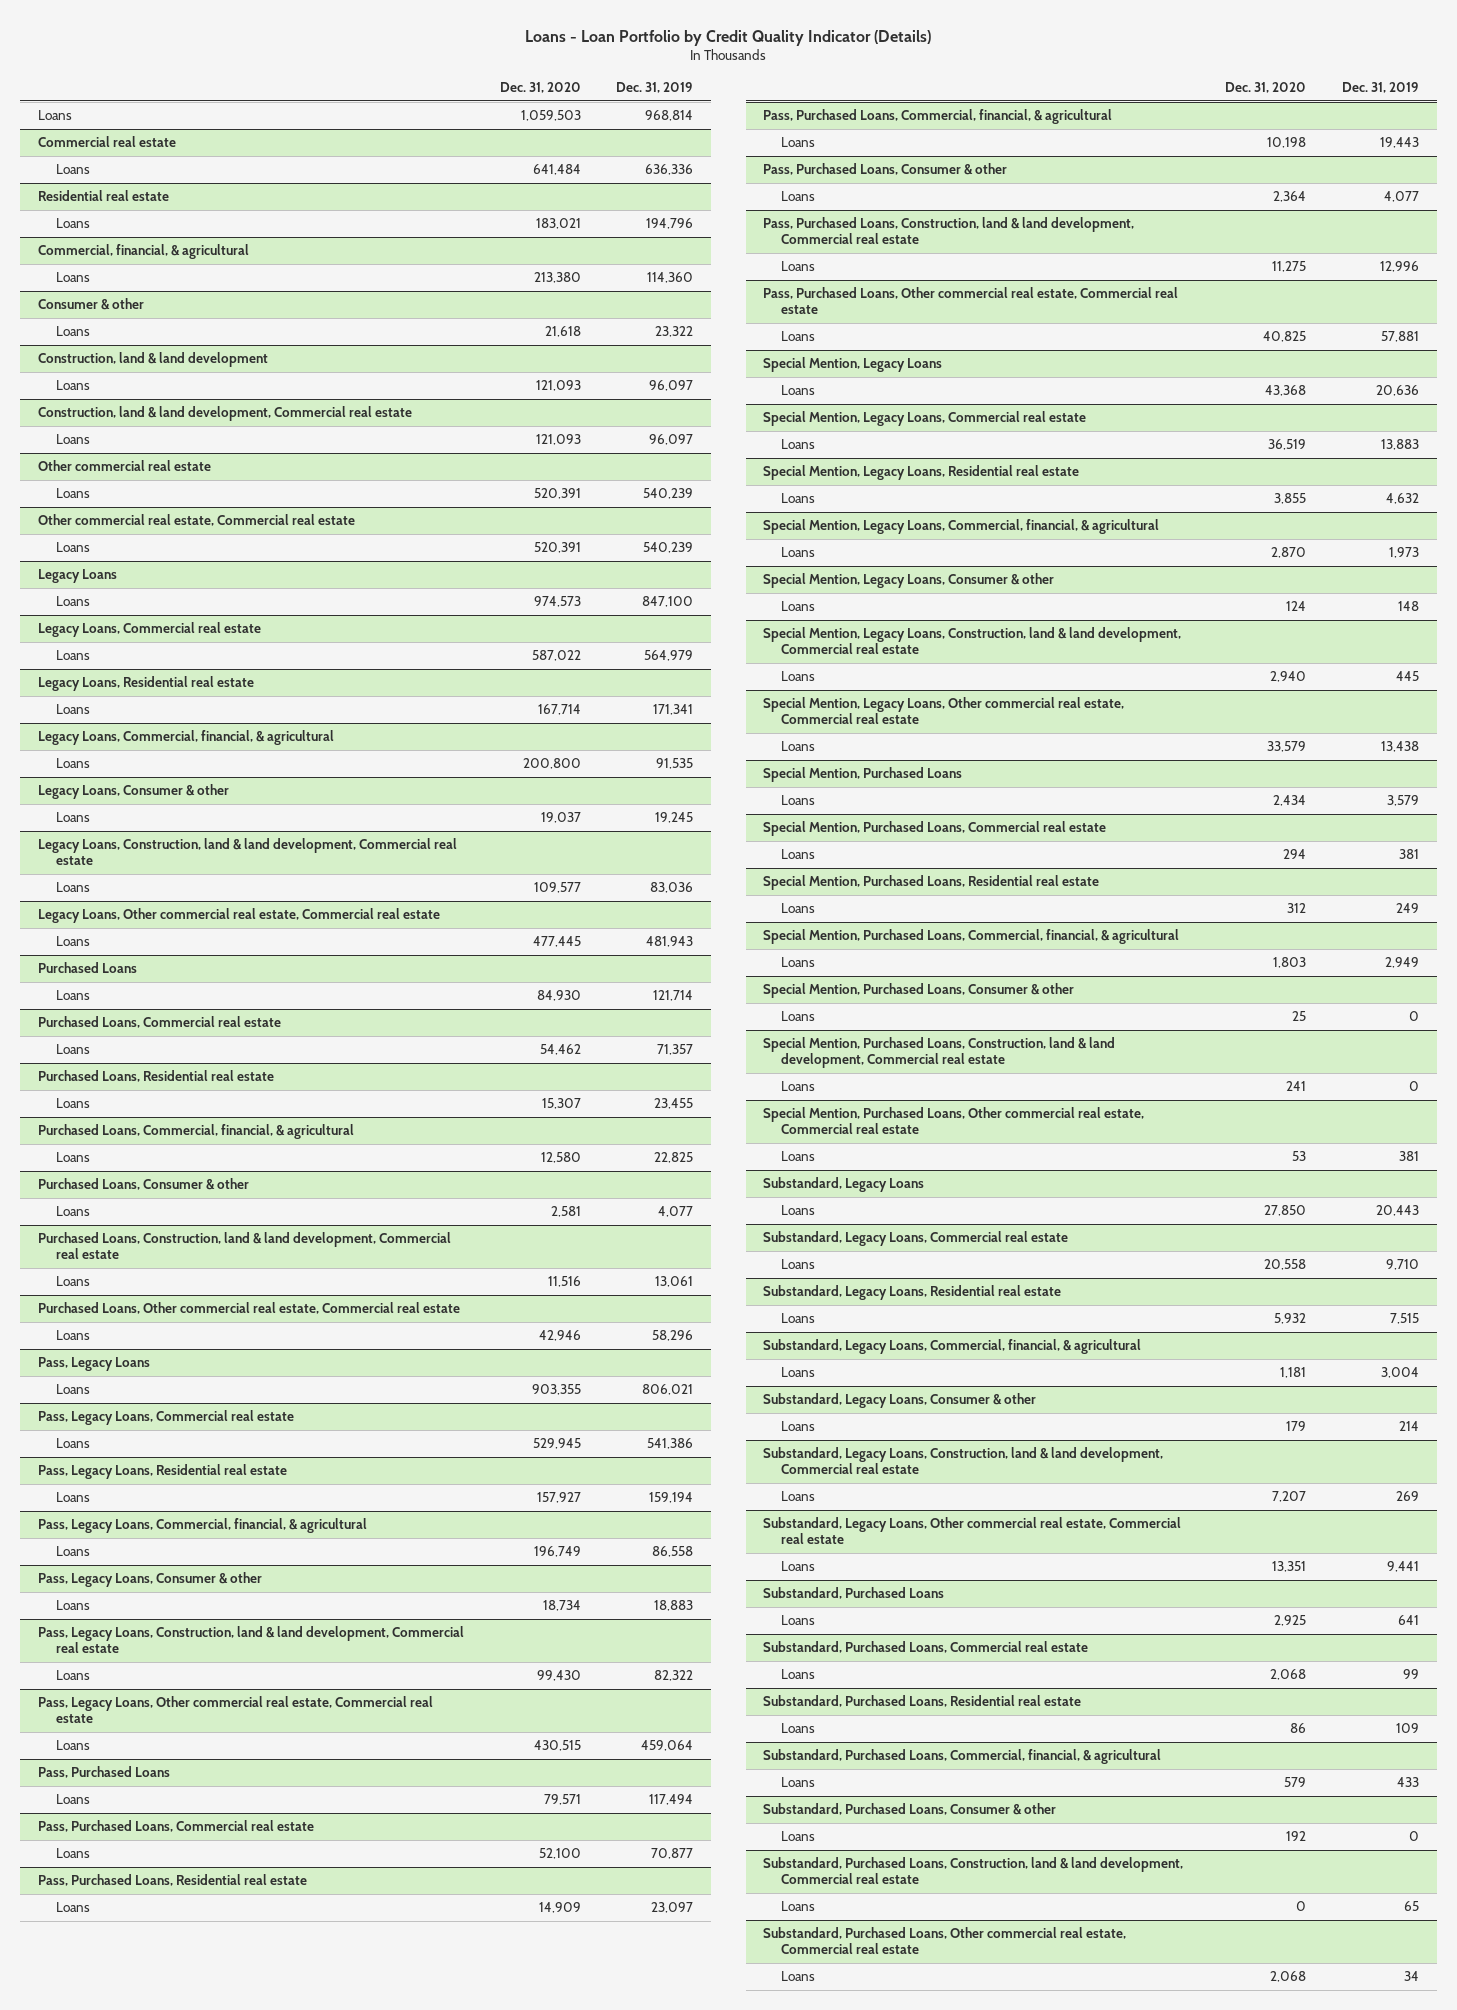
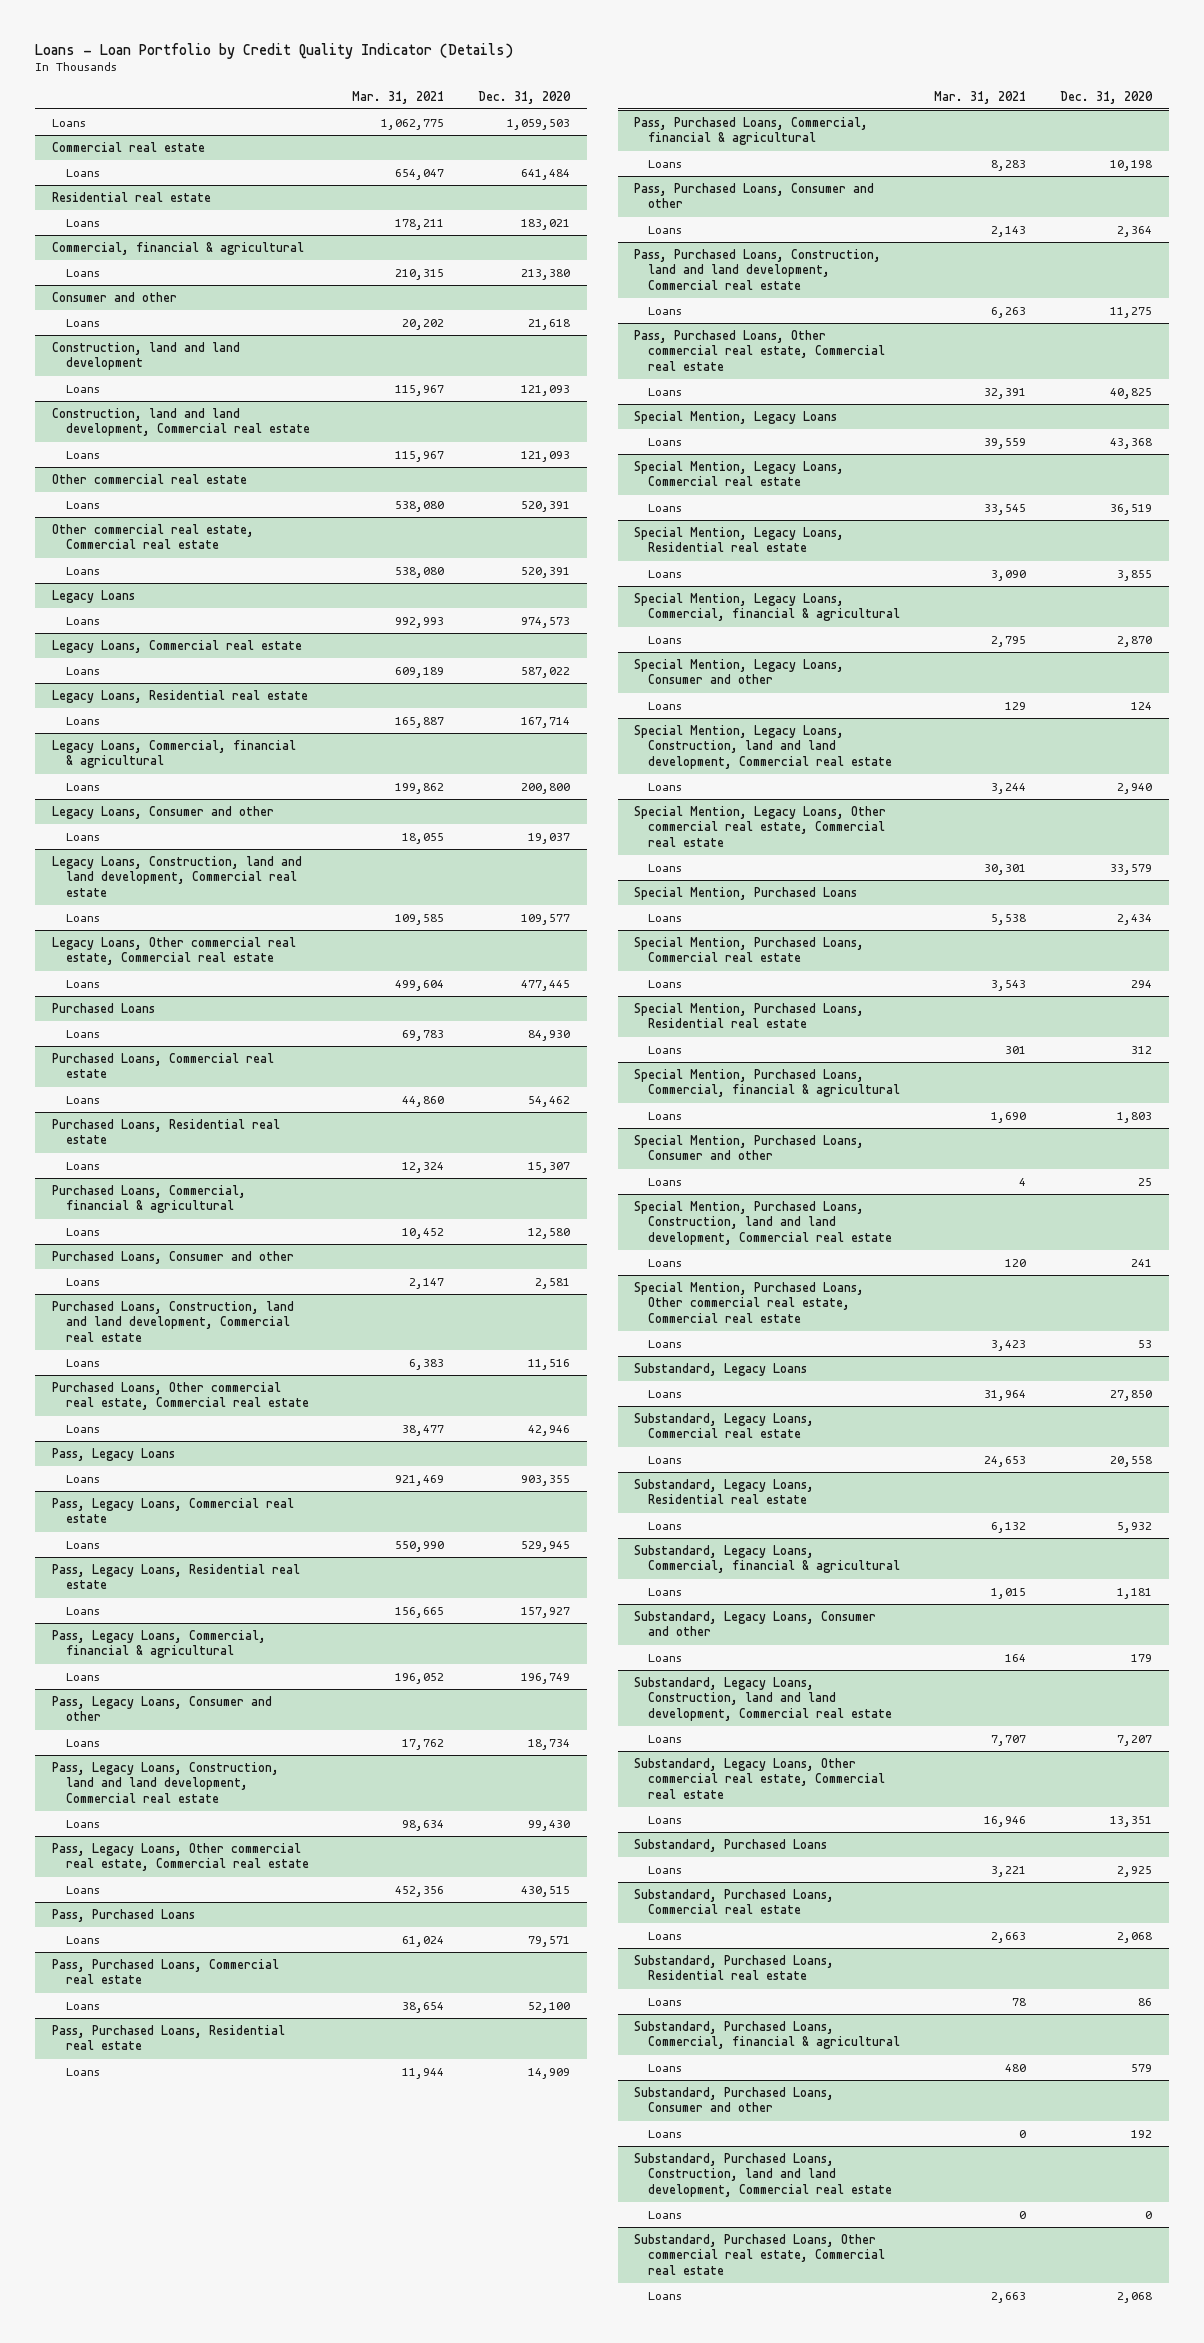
- | Dec. 31, 2020 | Dec. 31, 2019
+ | Mar. 31, 2021 | Dec. 31, 2020
- Commercial, financial, & agricultural
+ Commercial, financial & agricultural
- Consumer & other
+ Consumer and other
- Construction, land & land development
+ Construction, land and land development
- Construction, land & land development, Commercial real estate
+ Construction, land and land development, Commercial real estate
- Legacy Loans, Commercial, financial, & agricultural
+ Legacy Loans, Commercial, financial & agricultural
- Legacy Loans, Consumer & other
+ Legacy Loans, Consumer and other
- Legacy Loans, Construction, land & land development, Commercial real estate
+ Legacy Loans, Construction, land and land development, Commercial real estate
- Purchased Loans, Commercial, financial, & agricultural
+ Purchased Loans, Commercial, financial & agricultural
- Purchased Loans, Consumer & other
+ Purchased Loans, Consumer and other
- Purchased Loans, Construction, land & land development, Commercial real estate
+ Purchased Loans, Construction, land and land development, Commercial real estate
- Pass, Legacy Loans, Commercial, financial, & agricultural
+ Pass, Legacy Loans, Commercial, financial & agricultural
- Pass, Legacy Loans, Consumer & other
+ Pass, Legacy Loans, Consumer and other
- Pass, Legacy Loans, Construction, land & land development, Commercial real estate
+ Pass, Legacy Loans, Construction, land and land development, Commercial real estate
- Pass, Purchased Loans, Commercial, financial, & agricultural
+ Pass, Purchased Loans, Commercial, financial & agricultural
- Pass, Purchased Loans, Consumer & other
+ Pass, Purchased Loans, Consumer and other
- Pass, Purchased Loans, Construction, land & land development, Commercial real estate
+ Pass, Purchased Loans, Construction, land and land development, Commercial real estate
- Special Mention, Legacy Loans, Commercial, financial, & agricultural
+ Special Mention, Legacy Loans, Commercial, financial & agricultural
- Special Mention, Legacy Loans, Consumer & other
+ Special Mention, Legacy Loans, Consumer and other
- Special Mention, Legacy Loans, Construction, land & land development, Commercial real estate
+ Special Mention, Legacy Loans, Construction, land and land development, Commercial real estate
- Special Mention, Purchased Loans, Commercial, financial, & agricultural
+ Special Mention, Purchased Loans, Commercial, financial & agricultural
- Special Mention, Purchased Loans, Consumer & other
+ Special Mention, Purchased Loans, Consumer and other
- Special Mention, Purchased Loans, Construction, land & land development, Commercial real estate
+ Special Mention, Purchased Loans, Construction, land and land development, Commercial real estate
- Substandard, Legacy Loans, Commercial, financial, & agricultural
+ Substandard, Legacy Loans, Commercial, financial & agricultural
- Substandard, Legacy Loans, Consumer & other
+ Substandard, Legacy Loans, Consumer and other
- Substandard, Legacy Loans, Construction, land & land development, Commercial real estate
+ Substandard, Legacy Loans, Construction, land and land development, Commercial real estate
- Substandard, Purchased Loans, Commercial, financial, & agricultural
+ Substandard, Purchased Loans, Commercial, financial & agricultural
- Substandard, Purchased Loans, Consumer & other
+ Substandard, Purchased Loans, Consumer and other
- Substandard, Purchased Loans, Construction, land & land development, Commercial real estate
+ Substandard, Purchased Loans, Construction, land and land development, Commercial real estate

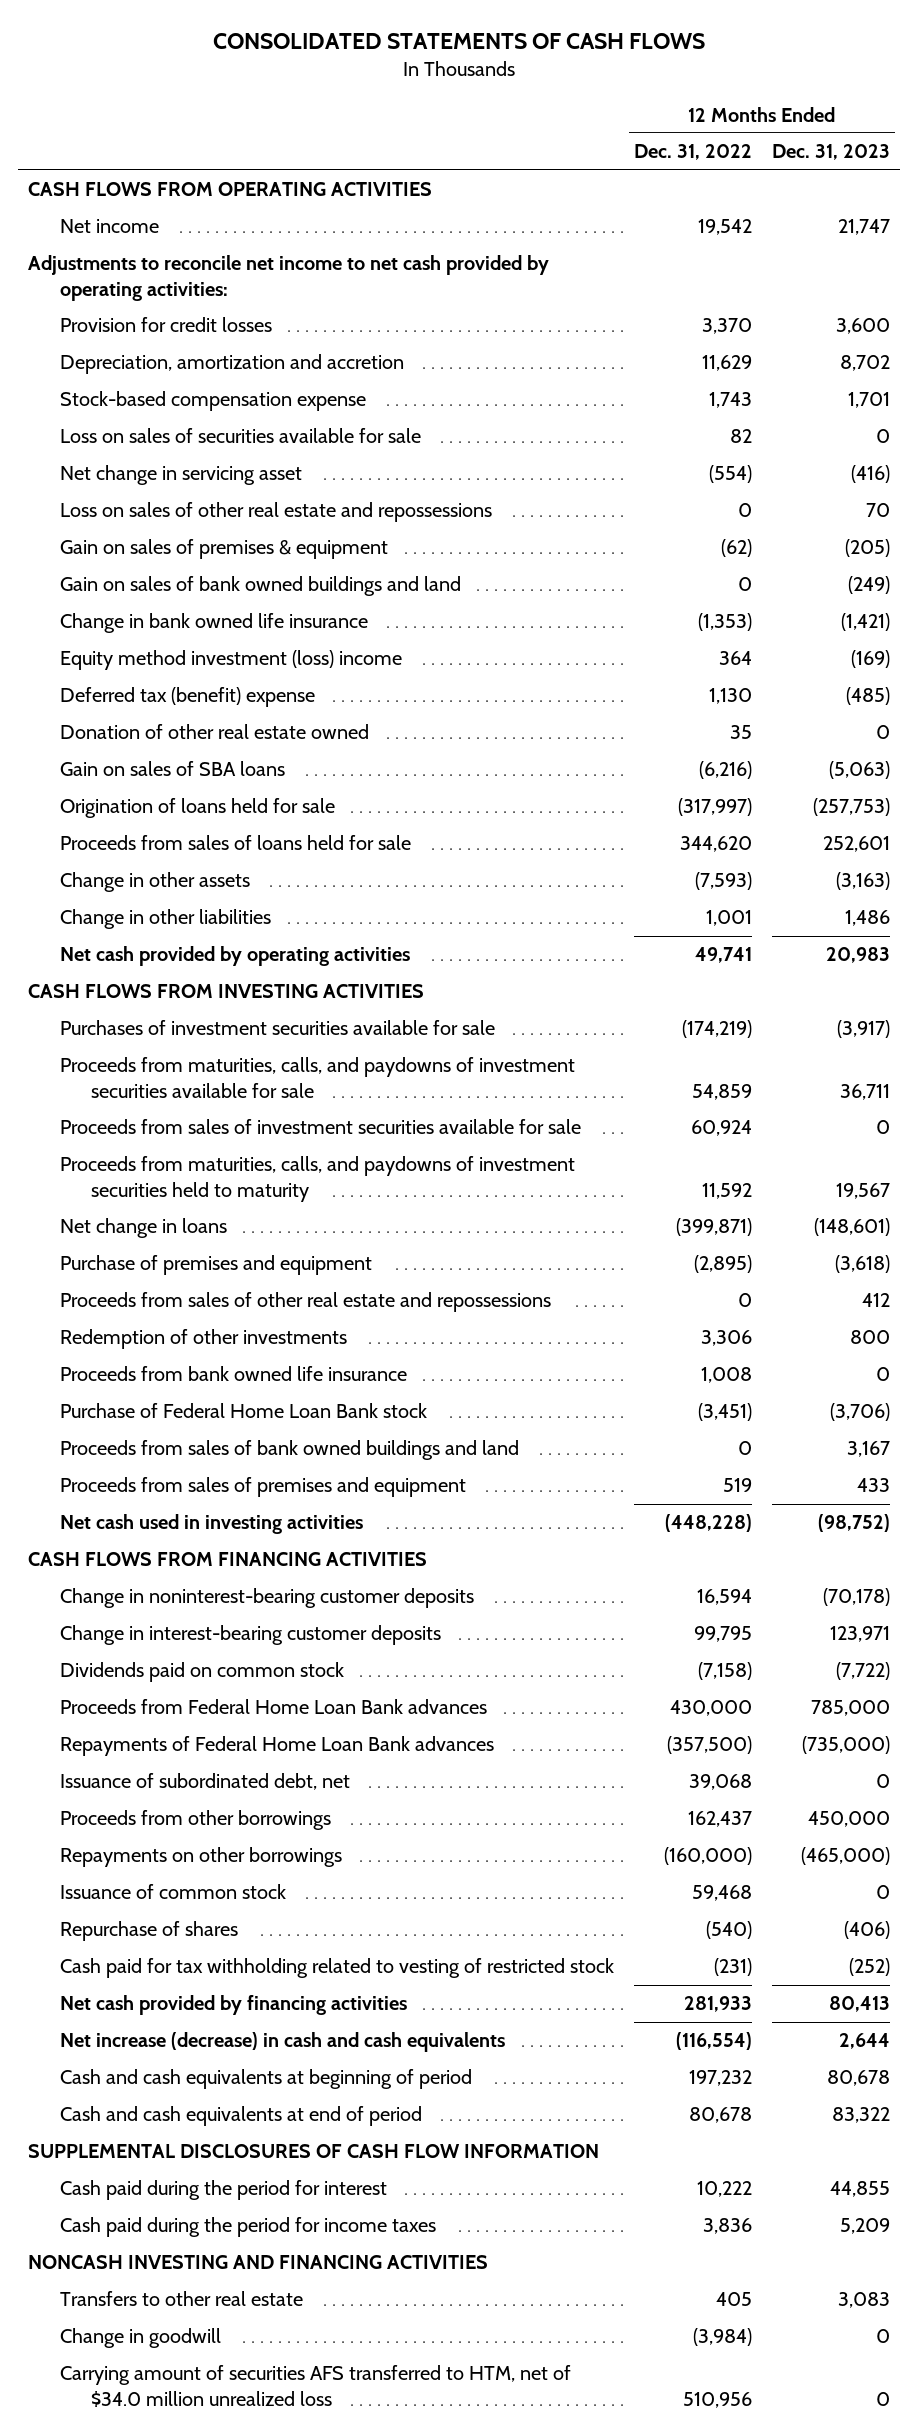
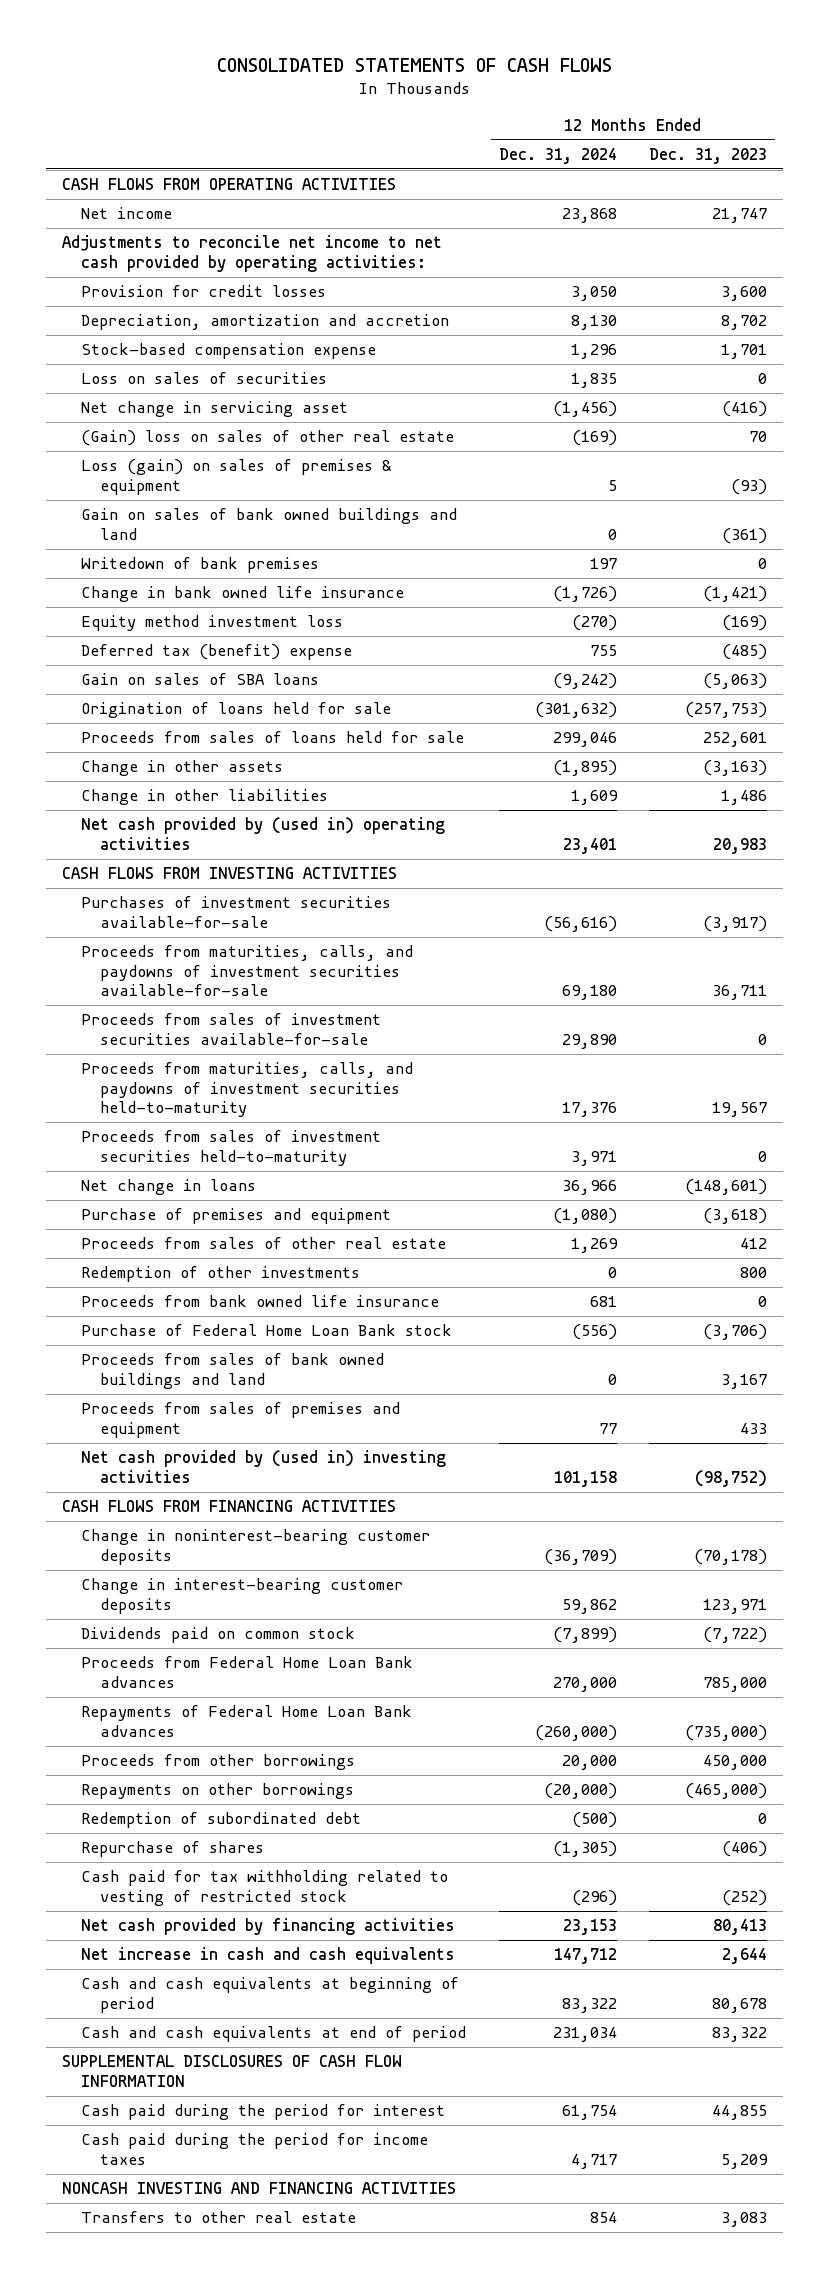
- | 12 Months Ended Dec. 31, 2022 | 12 Months Ended Dec. 31, 2023
+ | 12 Months Ended Dec. 31, 2024 | 12 Months Ended Dec. 31, 2023
- Loss on sales of securities available for sale | 82 | 0
+ Loss on sales of securities | 1,835 | 0
- Loss on sales of other real estate and repossessions | 0 | 70
- Gain on sales of premises & equipment | (62) | (205)
- Gain on sales of bank owned buildings and land | 0 | (249)
+ (Gain) loss on sales of other real estate | (169) | 70
+ Loss (gain) on sales of premises & equipment | 5 | (93)
+ Gain on sales of bank owned buildings and land | 0 | (361)
+ Writedown of bank premises | 197 | 0
- Equity method investment (loss) income | 364 | (169)
+ Equity method investment loss | (270) | (169)
- Donation of other real estate owned | 35 | 0
- Net cash provided by operating activities | 49,741 | 20,983
+ Net cash provided by (used in) operating activities | 23,401 | 20,983
- Purchases of investment securities available for sale | (174,219) | (3,917)
- Proceeds from maturities, calls, and paydowns of investment securities available for sale | 54,859 | 36,711
- Proceeds from sales of investment securities available for sale | 60,924 | 0
- Proceeds from maturities, calls, and paydowns of investment securities held to maturity | 11,592 | 19,567
+ Purchases of investment securities available-for-sale | (56,616) | (3,917)
+ Proceeds from maturities, calls, and paydowns of investment securities available-for-sale | 69,180 | 36,711
+ Proceeds from sales of investment securities available-for-sale | 29,890 | 0
+ Proceeds from maturities, calls, and paydowns of investment securities held-to-maturity | 17,376 | 19,567
+ Proceeds from sales of investment securities held-to-maturity | 3,971 | 0
- Proceeds from sales of other real estate and repossessions | 0 | 412
+ Proceeds from sales of other real estate | 1,269 | 412
- Net cash used in investing activities | (448,228) | (98,752)
+ Net cash provided by (used in) investing activities | 101,158 | (98,752)
- Issuance of subordinated debt, net | 39,068 | 0
- Issuance of common stock | 59,468 | 0
+ Redemption of subordinated debt | (500) | 0
- Net increase (decrease) in cash and cash equivalents | (116,554) | 2,644
+ Net increase in cash and cash equivalents | 147,712 | 2,644
- Change in goodwill | (3,984) | 0
- Carrying amount of securities AFS transferred to HTM, net of $34.0 million unrealized loss | 510,956 | 0

